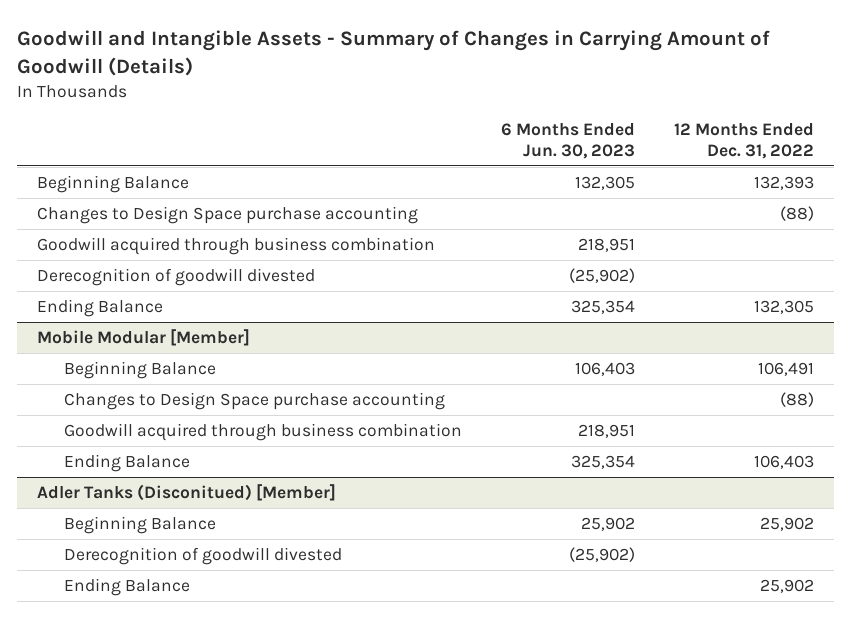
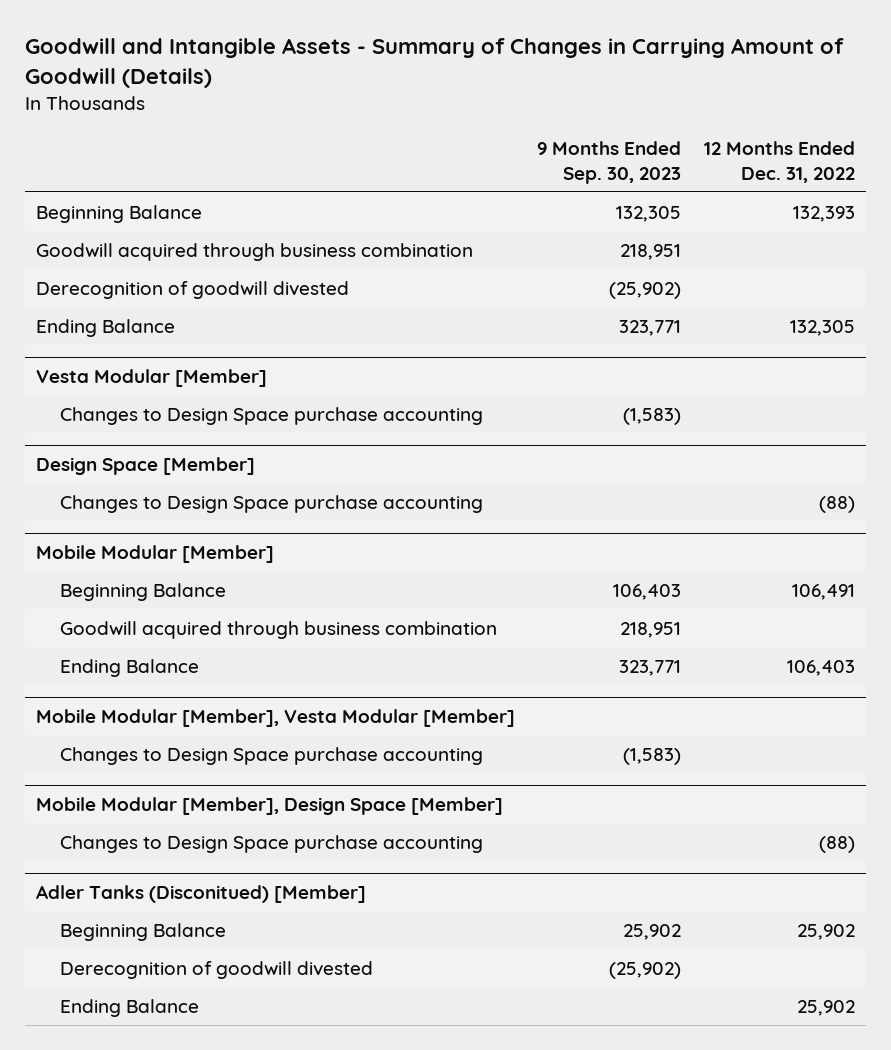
- | 6 Months Ended Jun. 30, 2023 | 12 Months Ended Dec. 31, 2022
+ | 9 Months Ended Sep. 30, 2023 | 12 Months Ended Dec. 31, 2022
- Changes to Design Space purchase accounting | | (88)
+ Vesta Modular [Member]
+ Changes to Design Space purchase accounting | (1,583) |
+ Design Space [Member]
+ Changes to Design Space purchase accounting | | (88)
@ Mobile Modular [Member]
- Changes to Design Space purchase accounting | | (88)
+ Mobile Modular [Member], Vesta Modular [Member]
+ Changes to Design Space purchase accounting | (1,583) |
+ Mobile Modular [Member], Design Space [Member]
+ Changes to Design Space purchase accounting | | (88)

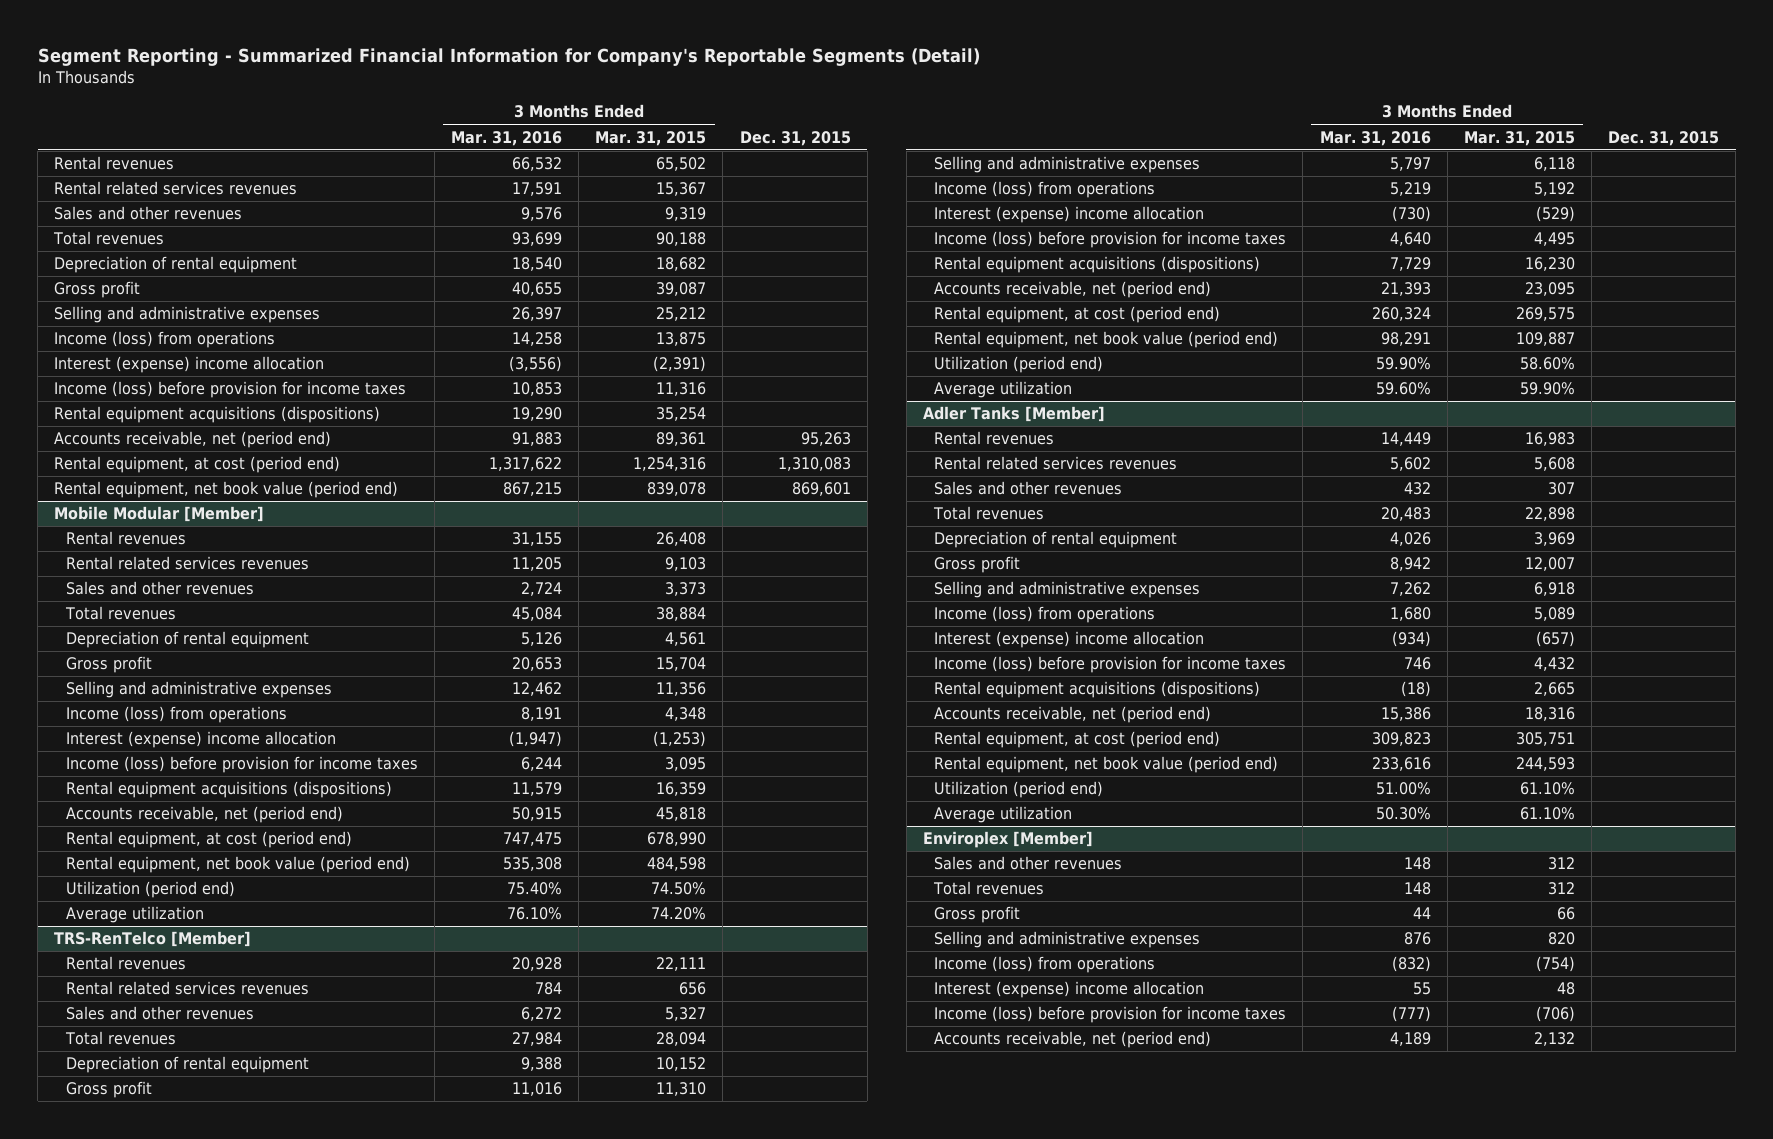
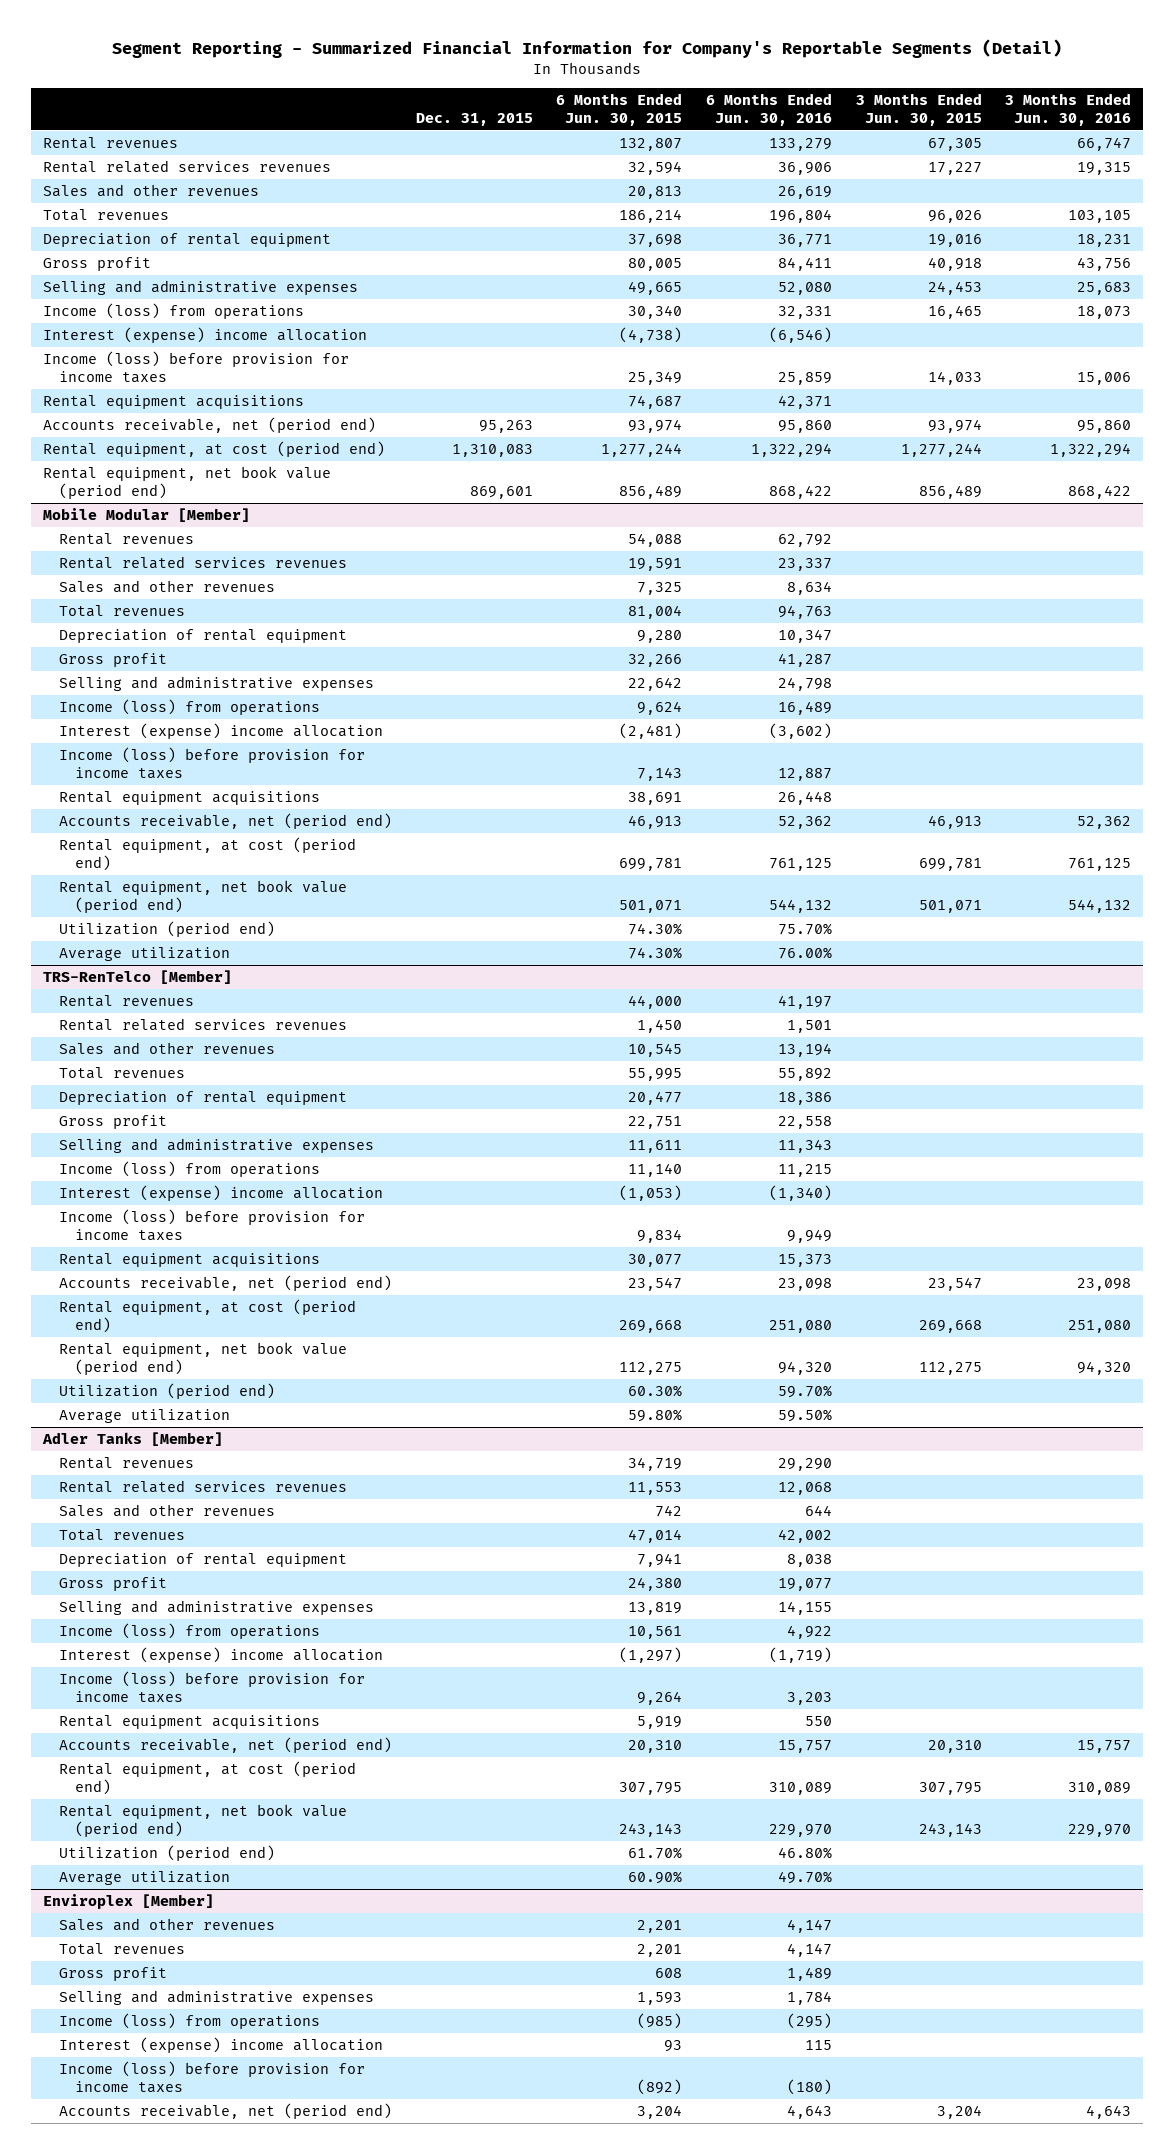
- | 3 Months Ended Mar. 31, 2016 | 3 Months Ended Mar. 31, 2015 | Dec. 31, 2015
+ | Dec. 31, 2015 | 6 Months Ended Jun. 30, 2015 | 6 Months Ended Jun. 30, 2016 | 3 Months Ended Jun. 30, 2015 | 3 Months Ended Jun. 30, 2016
- Rental equipment acquisitions (dispositions) | 19,290 | 35,254 |
+ Rental equipment acquisitions | | 74,687 | 42,371 | |
@ Mobile Modular [Member]
- Rental equipment acquisitions (dispositions) | 11,579 | 16,359 |
+ Rental equipment acquisitions | | 38,691 | 26,448 | |
@ TRS-RenTelco [Member]
- Rental equipment acquisitions (dispositions) | 7,729 | 16,230 |
+ Rental equipment acquisitions | | 30,077 | 15,373 | |
@ Adler Tanks [Member]
- Rental equipment acquisitions (dispositions) | (18) | 2,665 |
+ Rental equipment acquisitions | | 5,919 | 550 | |

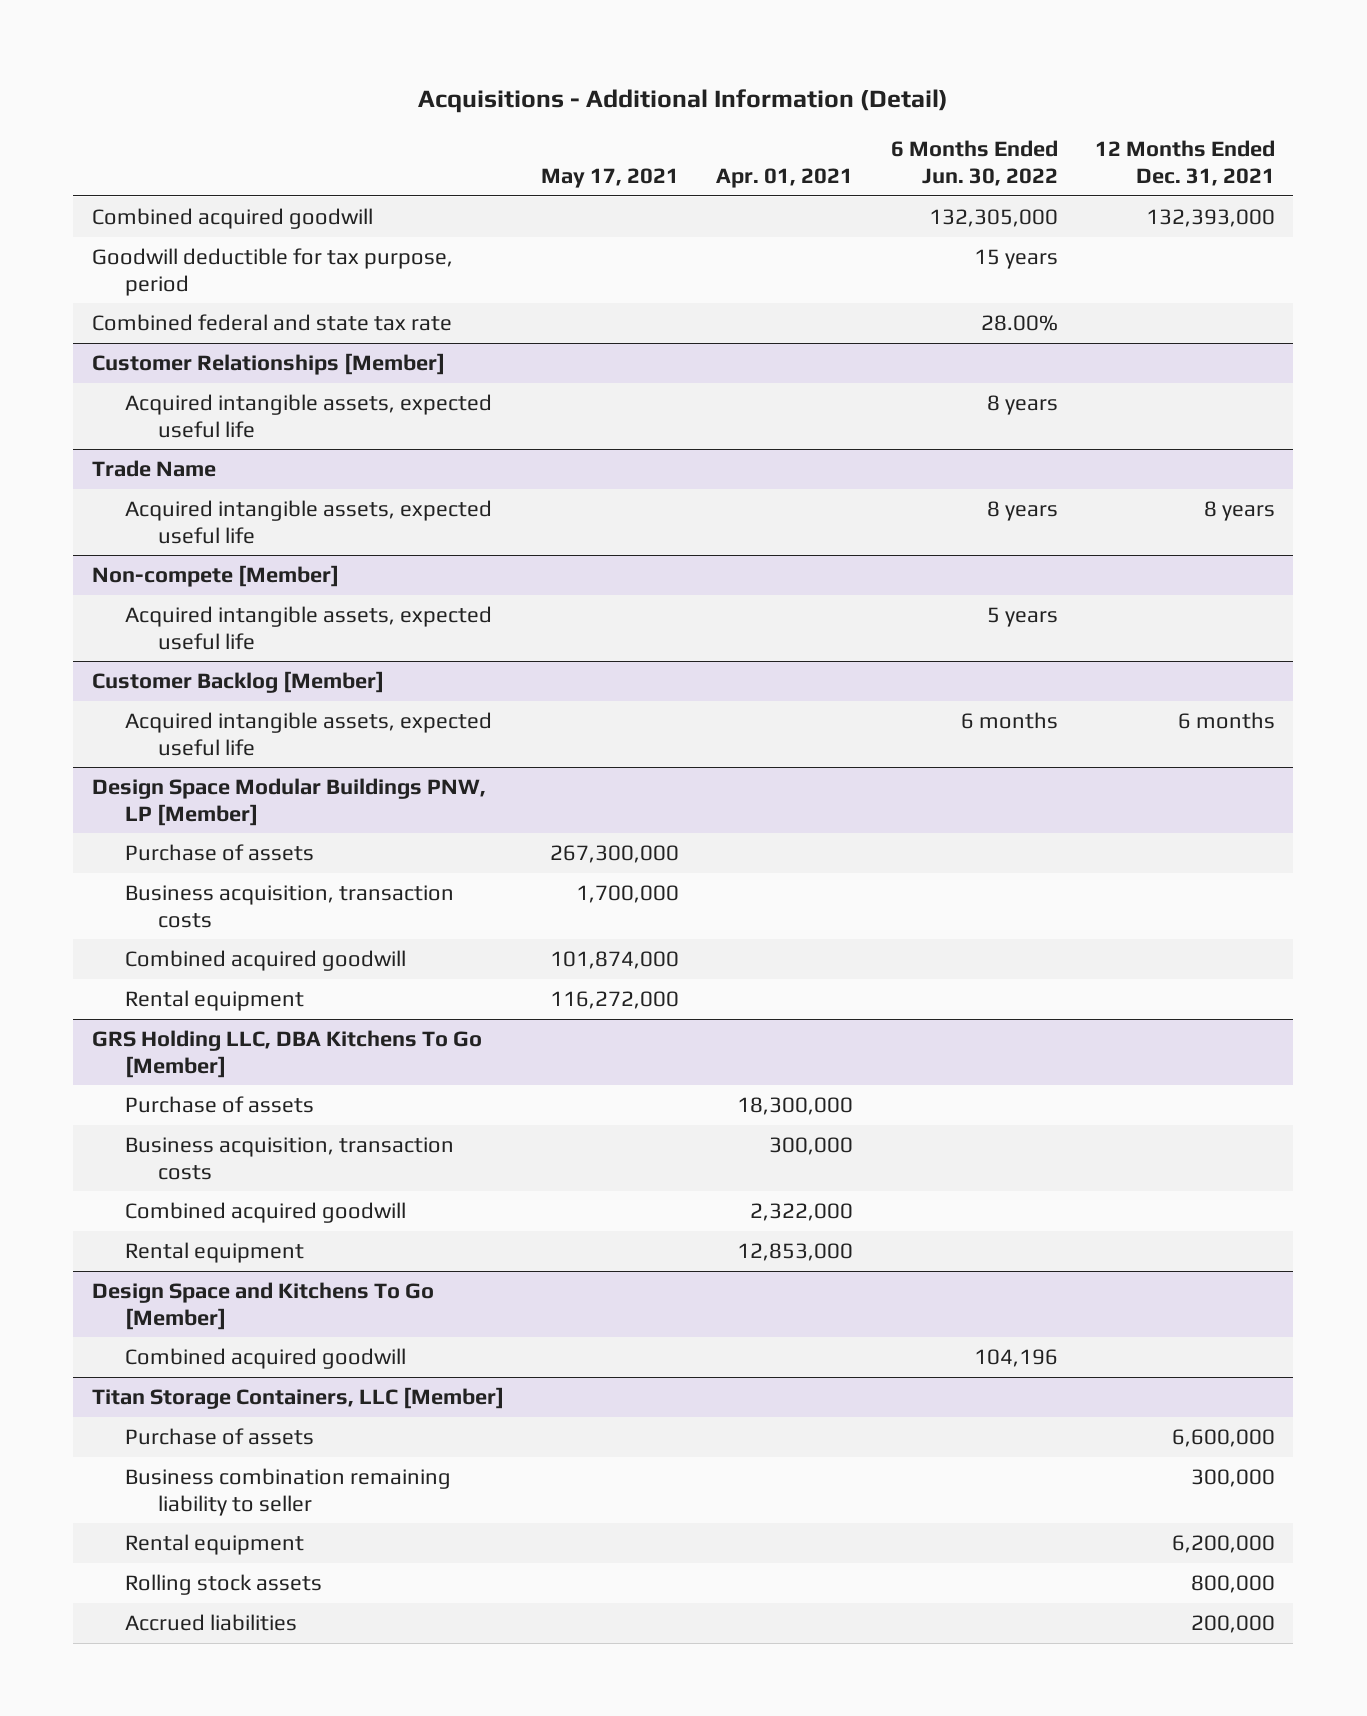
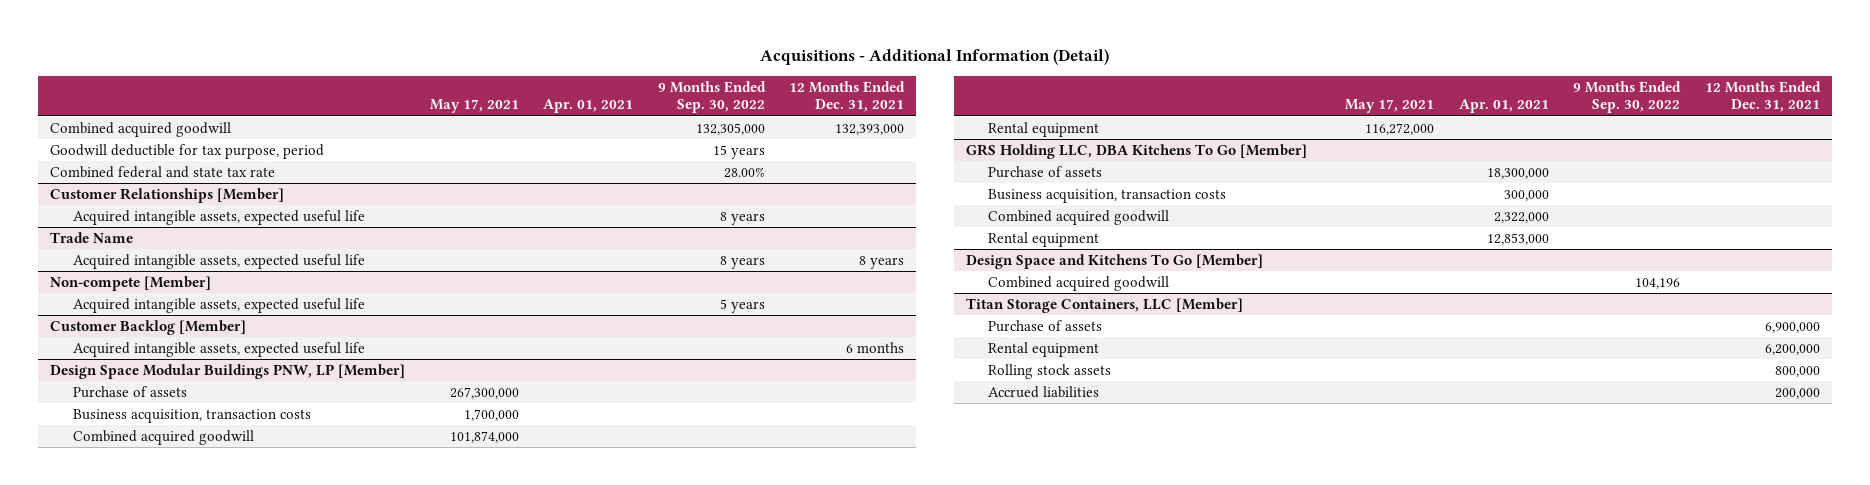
- | May 17, 2021 | Apr. 01, 2021 | 6 Months Ended Jun. 30, 2022 | 12 Months Ended Dec. 31, 2021
+ | May 17, 2021 | Apr. 01, 2021 | 9 Months Ended Sep. 30, 2022 | 12 Months Ended Dec. 31, 2021
@ Titan Storage Containers, LLC [Member]
- Purchase of assets | | | | 6,600,000
- Business combination remaining liability to seller | | | | 300,000
+ Purchase of assets | | | | 6,900,000

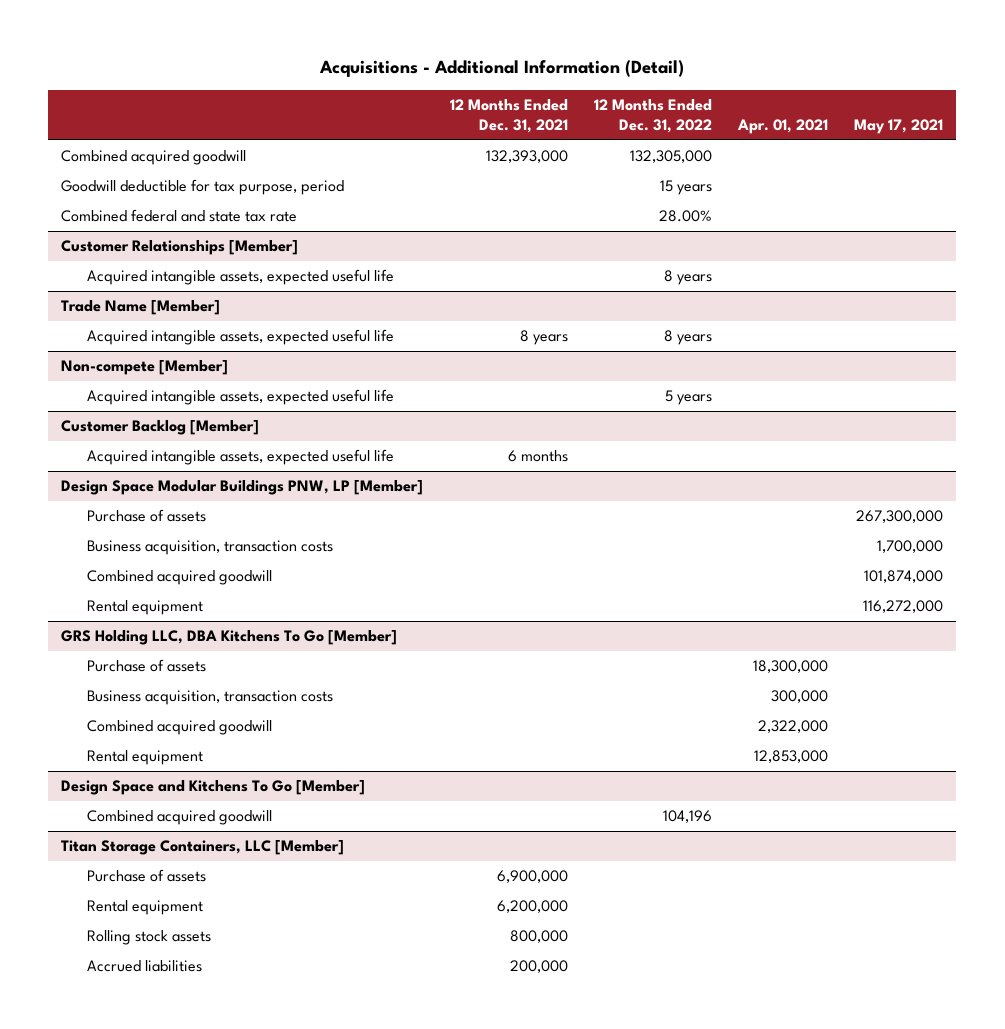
- | May 17, 2021 | Apr. 01, 2021 | 9 Months Ended Sep. 30, 2022 | 12 Months Ended Dec. 31, 2021
+ | 12 Months Ended Dec. 31, 2021 | 12 Months Ended Dec. 31, 2022 | Apr. 01, 2021 | May 17, 2021
- Trade Name
+ Trade Name [Member]

